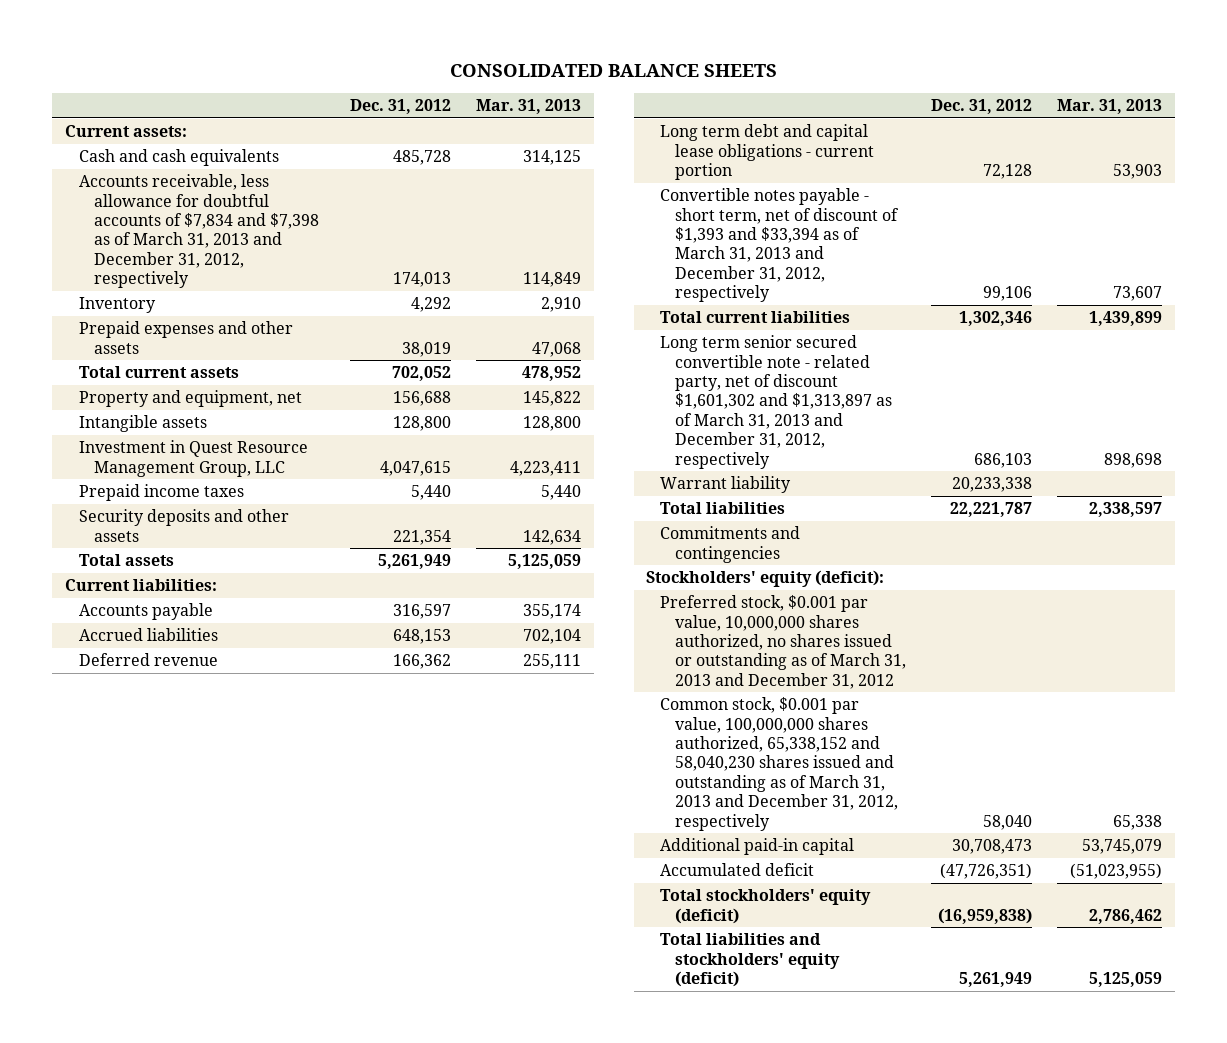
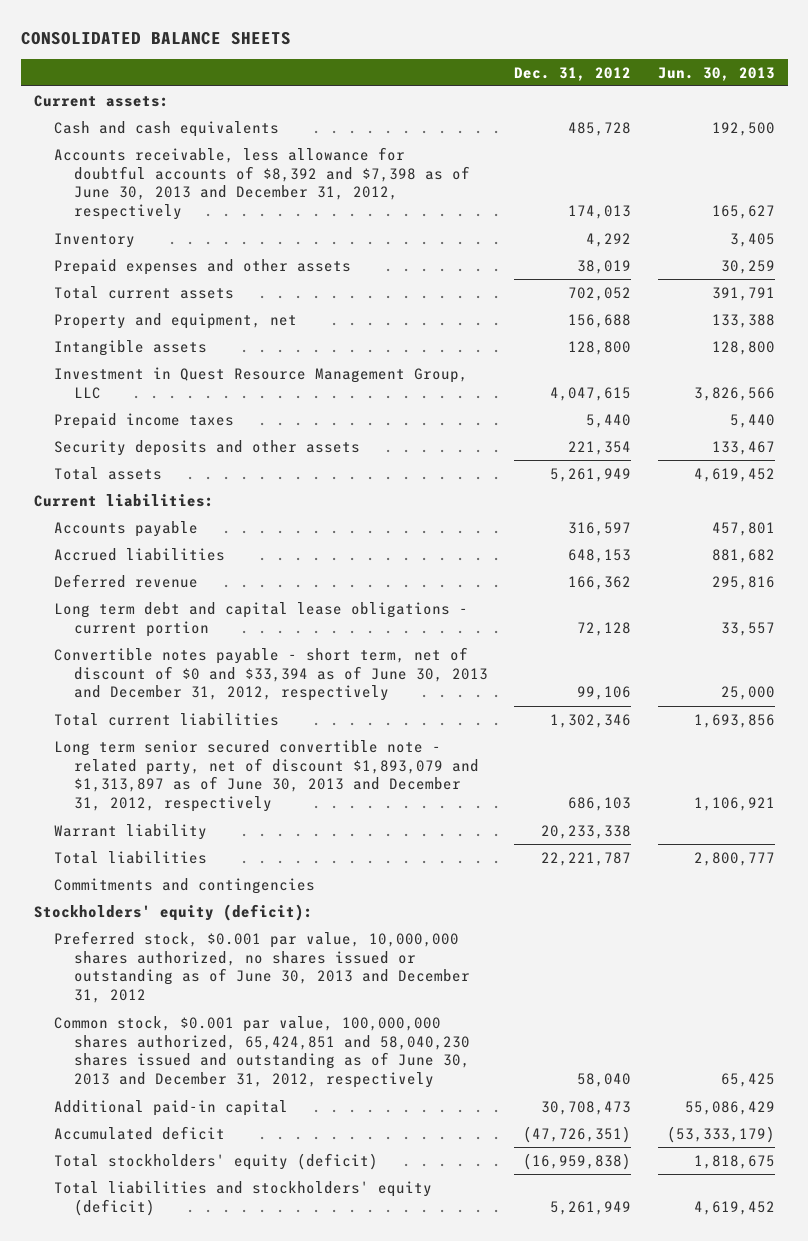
- | Dec. 31, 2012 | Mar. 31, 2013
+ | Dec. 31, 2012 | Jun. 30, 2013
- Accounts receivable, less allowance for doubtful accounts of $7,834 and $7,398 as of March 31, 2013 and December 31, 2012, respectively | 174,013 | 114,849
+ Accounts receivable, less allowance for doubtful accounts of $8,392 and $7,398 as of June 30, 2013 and December 31, 2012, respectively | 174,013 | 165,627
- Convertible notes payable - short term, net of discount of $1,393 and $33,394 as of March 31, 2013 and December 31, 2012, respectively | 99,106 | 73,607
+ Convertible notes payable - short term, net of discount of $0 and $33,394 as of June 30, 2013 and December 31, 2012, respectively | 99,106 | 25,000
- Long term senior secured convertible note - related party, net of discount $1,601,302 and $1,313,897 as of March 31, 2013 and December 31, 2012, respectively | 686,103 | 898,698
+ Long term senior secured convertible note - related party, net of discount $1,893,079 and $1,313,897 as of June 30, 2013 and December 31, 2012, respectively | 686,103 | 1,106,921
- Preferred stock, $0.001 par value, 10,000,000 shares authorized, no shares issued or outstanding as of March 31, 2013 and December 31, 2012
- Common stock, $0.001 par value, 100,000,000 shares authorized, 65,338,152 and 58,040,230 shares issued and outstanding as of March 31, 2013 and December 31, 2012, respectively | 58,040 | 65,338
+ Preferred stock, $0.001 par value, 10,000,000 shares authorized, no shares issued or outstanding as of June 30, 2013 and December 31, 2012
+ Common stock, $0.001 par value, 100,000,000 shares authorized, 65,424,851 and 58,040,230 shares issued and outstanding as of June 30, 2013 and December 31, 2012, respectively | 58,040 | 65,425

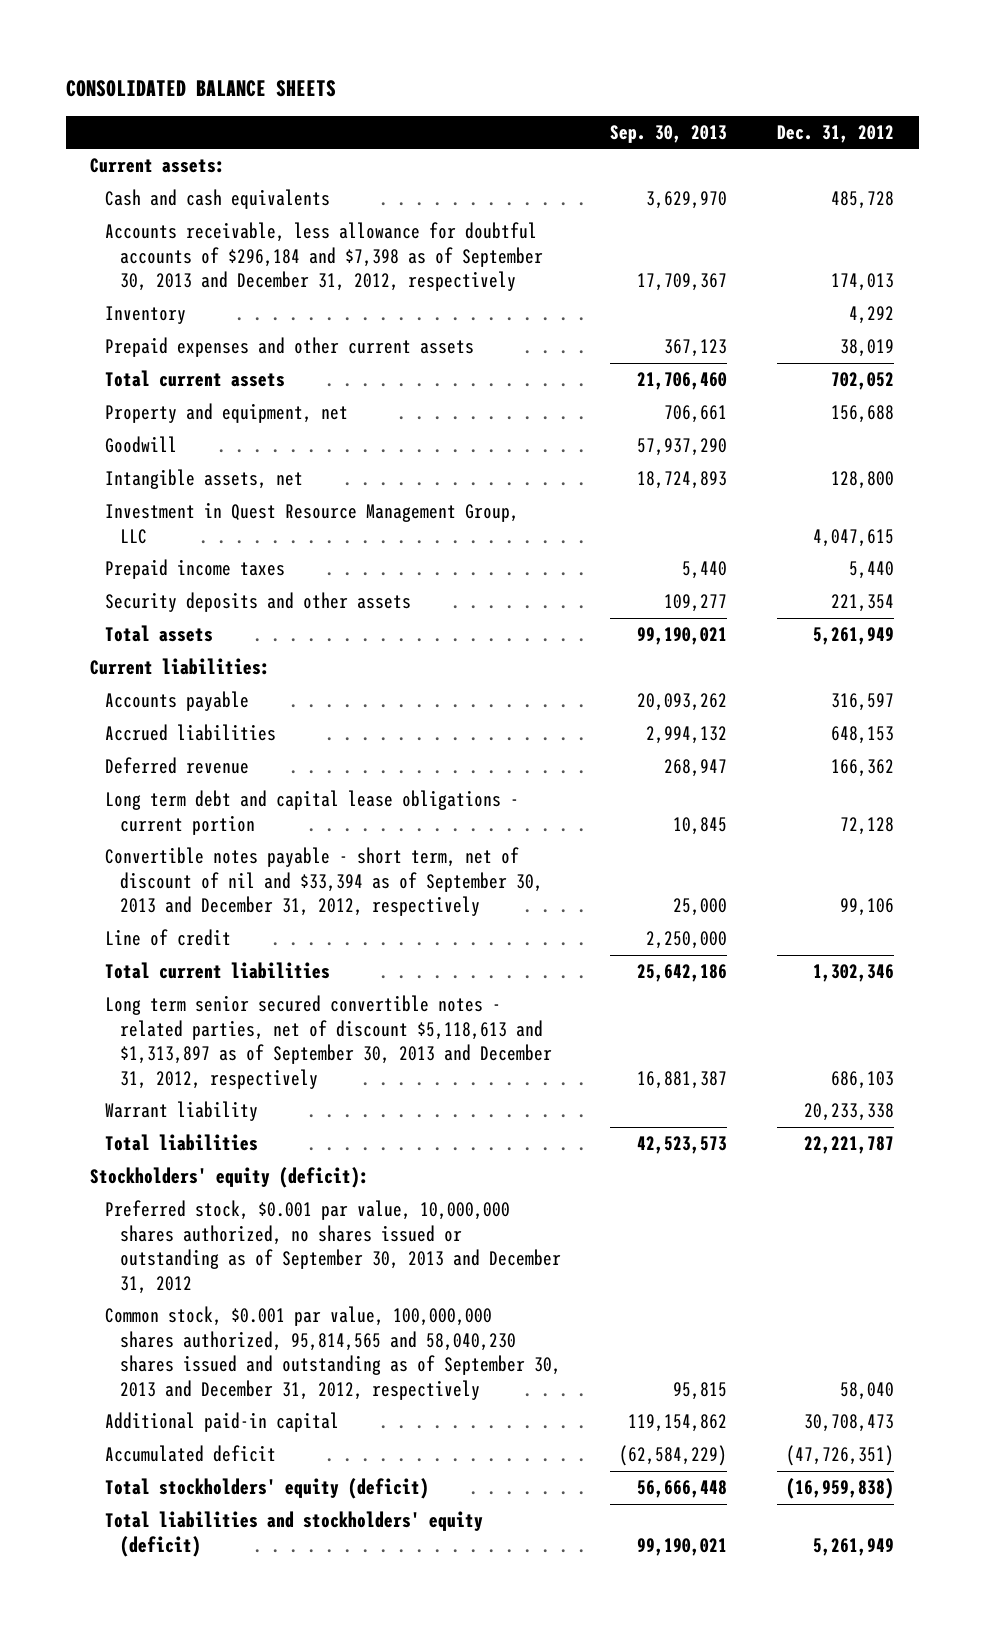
- | Dec. 31, 2012 | Jun. 30, 2013
+ | Sep. 30, 2013 | Dec. 31, 2012
- Accounts receivable, less allowance for doubtful accounts of $8,392 and $7,398 as of June 30, 2013 and December 31, 2012, respectively | 174,013 | 165,627
+ Accounts receivable, less allowance for doubtful accounts of $296,184 and $7,398 as of September 30, 2013 and December 31, 2012, respectively | 17,709,367 | 174,013
- Prepaid expenses and other assets | 38,019 | 30,259
+ Prepaid expenses and other current assets | 367,123 | 38,019
- Intangible assets | 128,800 | 128,800
+ Goodwill | 57,937,290 |
+ Intangible assets, net | 18,724,893 | 128,800
- Convertible notes payable - short term, net of discount of $0 and $33,394 as of June 30, 2013 and December 31, 2012, respectively | 99,106 | 25,000
+ Convertible notes payable - short term, net of discount of nil and $33,394 as of September 30, 2013 and December 31, 2012, respectively | 25,000 | 99,106
+ Line of credit | 2,250,000 |
- Long term senior secured convertible note - related party, net of discount $1,893,079 and $1,313,897 as of June 30, 2013 and December 31, 2012, respectively | 686,103 | 1,106,921
+ Long term senior secured convertible notes - related parties, net of discount $5,118,613 and $1,313,897 as of September 30, 2013 and December 31, 2012, respectively | 16,881,387 | 686,103
- Commitments and contingencies
- Preferred stock, $0.001 par value, 10,000,000 shares authorized, no shares issued or outstanding as of June 30, 2013 and December 31, 2012
- Common stock, $0.001 par value, 100,000,000 shares authorized, 65,424,851 and 58,040,230 shares issued and outstanding as of June 30, 2013 and December 31, 2012, respectively | 58,040 | 65,425
+ Preferred stock, $0.001 par value, 10,000,000 shares authorized, no shares issued or outstanding as of September 30, 2013 and December 31, 2012
+ Common stock, $0.001 par value, 100,000,000 shares authorized, 95,814,565 and 58,040,230 shares issued and outstanding as of September 30, 2013 and December 31, 2012, respectively | 95,815 | 58,040

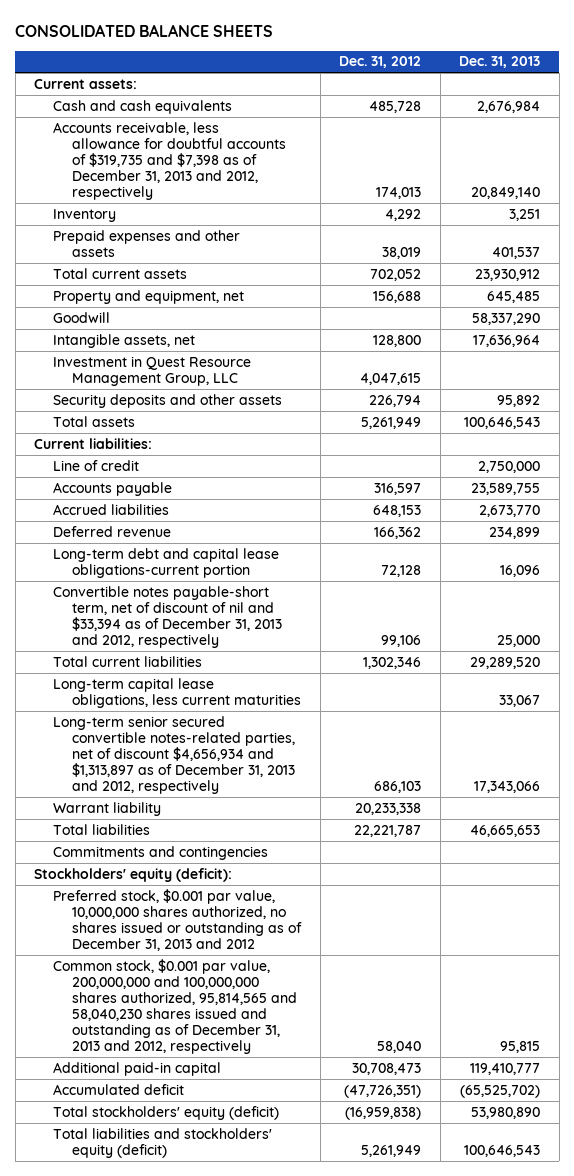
- | Sep. 30, 2013 | Dec. 31, 2012
+ | Dec. 31, 2012 | Dec. 31, 2013
- Accounts receivable, less allowance for doubtful accounts of $296,184 and $7,398 as of September 30, 2013 and December 31, 2012, respectively | 17,709,367 | 174,013
+ Accounts receivable, less allowance for doubtful accounts of $319,735 and $7,398 as of December 31, 2013 and 2012, respectively | 174,013 | 20,849,140
- Prepaid expenses and other current assets | 367,123 | 38,019
+ Prepaid expenses and other assets | 38,019 | 401,537
- Prepaid income taxes | 5,440 | 5,440
- Security deposits and other assets | 109,277 | 221,354
+ Security deposits and other assets | 226,794 | 95,892
moved up: Line of credit | | 2,750,000
- Long term debt and capital lease obligations - current portion | 10,845 | 72,128
- Convertible notes payable - short term, net of discount of nil and $33,394 as of September 30, 2013 and December 31, 2012, respectively | 25,000 | 99,106
+ Long-term debt and capital lease obligations-current portion | 72,128 | 16,096
+ Convertible notes payable-short term, net of discount of nil and $33,394 as of December 31, 2013 and 2012, respectively | 99,106 | 25,000
- Long term senior secured convertible notes - related parties, net of discount $5,118,613 and $1,313,897 as of September 30, 2013 and December 31, 2012, respectively | 16,881,387 | 686,103
+ Long-term capital lease obligations, less current maturities | | 33,067
+ Long-term senior secured convertible notes-related parties, net of discount $4,656,934 and $1,313,897 as of December 31, 2013 and 2012, respectively | 686,103 | 17,343,066
+ Commitments and contingencies
- Preferred stock, $0.001 par value, 10,000,000 shares authorized, no shares issued or outstanding as of September 30, 2013 and December 31, 2012
- Common stock, $0.001 par value, 100,000,000 shares authorized, 95,814,565 and 58,040,230 shares issued and outstanding as of September 30, 2013 and December 31, 2012, respectively | 95,815 | 58,040
+ Preferred stock, $0.001 par value, 10,000,000 shares authorized, no shares issued or outstanding as of December 31, 2013 and 2012
+ Common stock, $0.001 par value, 200,000,000 and 100,000,000 shares authorized, 95,814,565 and 58,040,230 shares issued and outstanding as of December 31, 2013 and 2012, respectively | 58,040 | 95,815

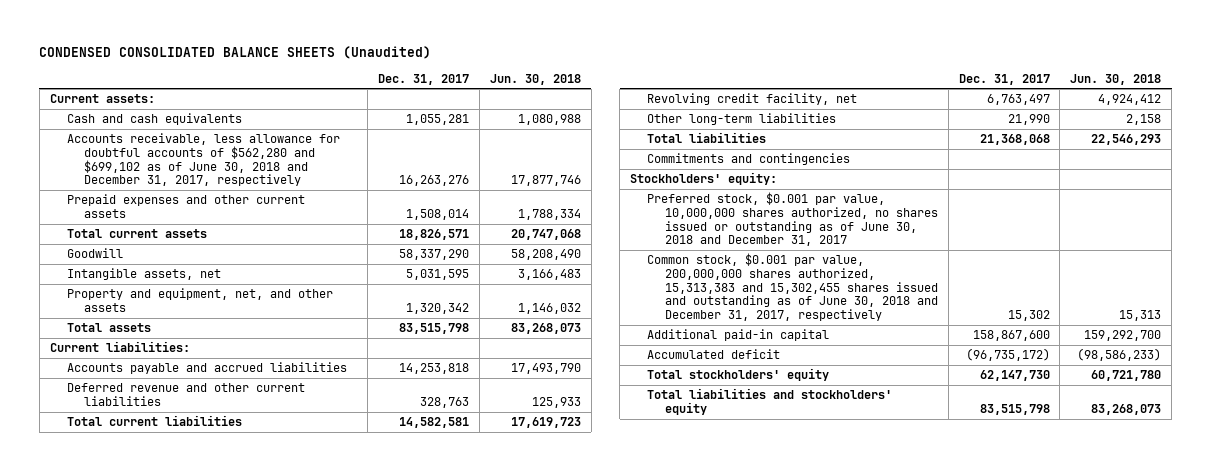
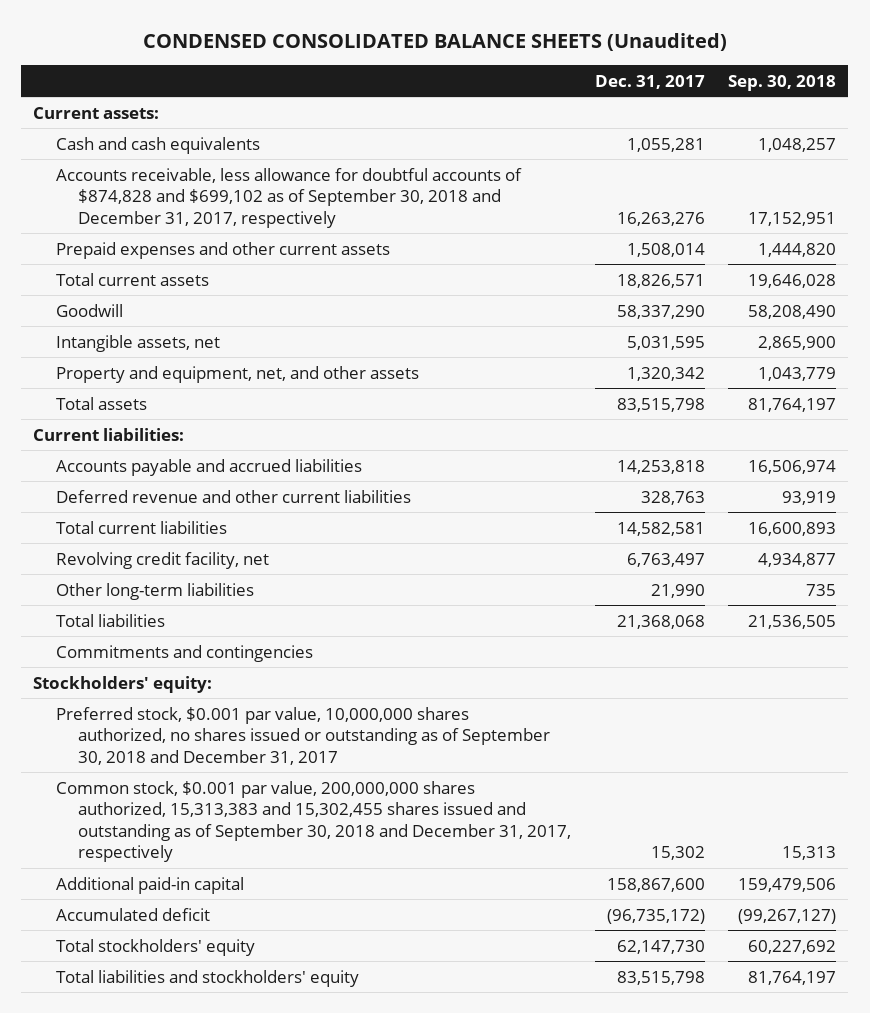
- | Dec. 31, 2017 | Jun. 30, 2018
+ | Dec. 31, 2017 | Sep. 30, 2018
- Accounts receivable, less allowance for doubtful accounts of $562,280 and $699,102 as of June 30, 2018 and December 31, 2017, respectively | 16,263,276 | 17,877,746
+ Accounts receivable, less allowance for doubtful accounts of $874,828 and $699,102 as of September 30, 2018 and December 31, 2017, respectively | 16,263,276 | 17,152,951
- Preferred stock, $0.001 par value, 10,000,000 shares authorized, no shares issued or outstanding as of June 30, 2018 and December 31, 2017
- Common stock, $0.001 par value, 200,000,000 shares authorized, 15,313,383 and 15,302,455 shares issued and outstanding as of June 30, 2018 and December 31, 2017, respectively | 15,302 | 15,313
+ Preferred stock, $0.001 par value, 10,000,000 shares authorized, no shares issued or outstanding as of September 30, 2018 and December 31, 2017
+ Common stock, $0.001 par value, 200,000,000 shares authorized, 15,313,383 and 15,302,455 shares issued and outstanding as of September 30, 2018 and December 31, 2017, respectively | 15,302 | 15,313

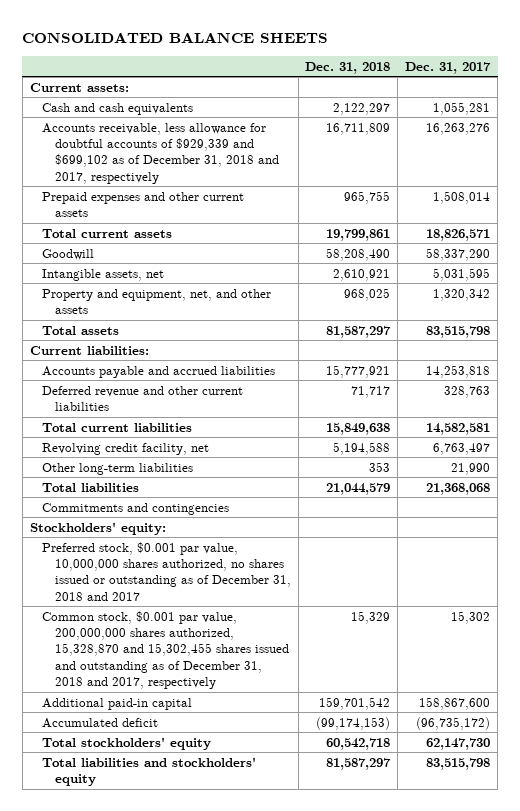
- CONDENSED CONSOLIDATED BALANCE SHEETS (Unaudited)
+ CONSOLIDATED BALANCE SHEETS
- | Dec. 31, 2017 | Sep. 30, 2018
+ | Dec. 31, 2018 | Dec. 31, 2017
- Accounts receivable, less allowance for doubtful accounts of $874,828 and $699,102 as of September 30, 2018 and December 31, 2017, respectively | 16,263,276 | 17,152,951
+ Accounts receivable, less allowance for doubtful accounts of $929,339 and $699,102 as of December 31, 2018 and 2017, respectively | 16,711,809 | 16,263,276
- Preferred stock, $0.001 par value, 10,000,000 shares authorized, no shares issued or outstanding as of September 30, 2018 and December 31, 2017
- Common stock, $0.001 par value, 200,000,000 shares authorized, 15,313,383 and 15,302,455 shares issued and outstanding as of September 30, 2018 and December 31, 2017, respectively | 15,302 | 15,313
+ Preferred stock, $0.001 par value, 10,000,000 shares authorized, no shares issued or outstanding as of December 31, 2018 and 2017
+ Common stock, $0.001 par value, 200,000,000 shares authorized, 15,328,870 and 15,302,455 shares issued and outstanding as of December 31, 2018 and 2017, respectively | 15,329 | 15,302

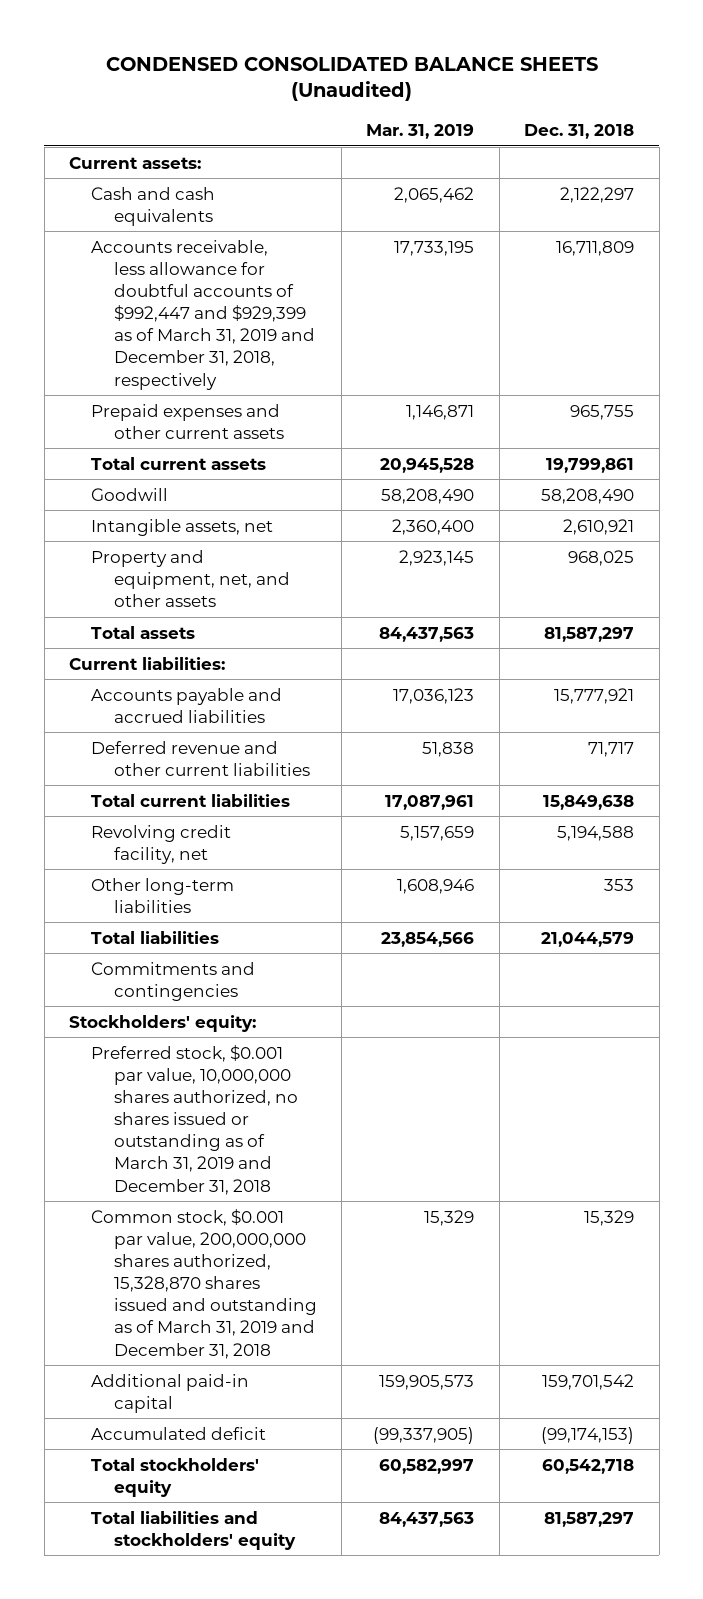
- CONSOLIDATED BALANCE SHEETS
+ CONDENSED CONSOLIDATED BALANCE SHEETS (Unaudited)
- | Dec. 31, 2018 | Dec. 31, 2017
+ | Mar. 31, 2019 | Dec. 31, 2018
- Accounts receivable, less allowance for doubtful accounts of $929,339 and $699,102 as of December 31, 2018 and 2017, respectively | 16,711,809 | 16,263,276
+ Accounts receivable, less allowance for doubtful accounts of $992,447 and $929,399 as of March 31, 2019 and December 31, 2018, respectively | 17,733,195 | 16,711,809
- Preferred stock, $0.001 par value, 10,000,000 shares authorized, no shares issued or outstanding as of December 31, 2018 and 2017
- Common stock, $0.001 par value, 200,000,000 shares authorized, 15,328,870 and 15,302,455 shares issued and outstanding as of December 31, 2018 and 2017, respectively | 15,329 | 15,302
+ Preferred stock, $0.001 par value, 10,000,000 shares authorized, no shares issued or outstanding as of March 31, 2019 and December 31, 2018
+ Common stock, $0.001 par value, 200,000,000 shares authorized, 15,328,870 shares issued and outstanding as of March 31, 2019 and December 31, 2018 | 15,329 | 15,329

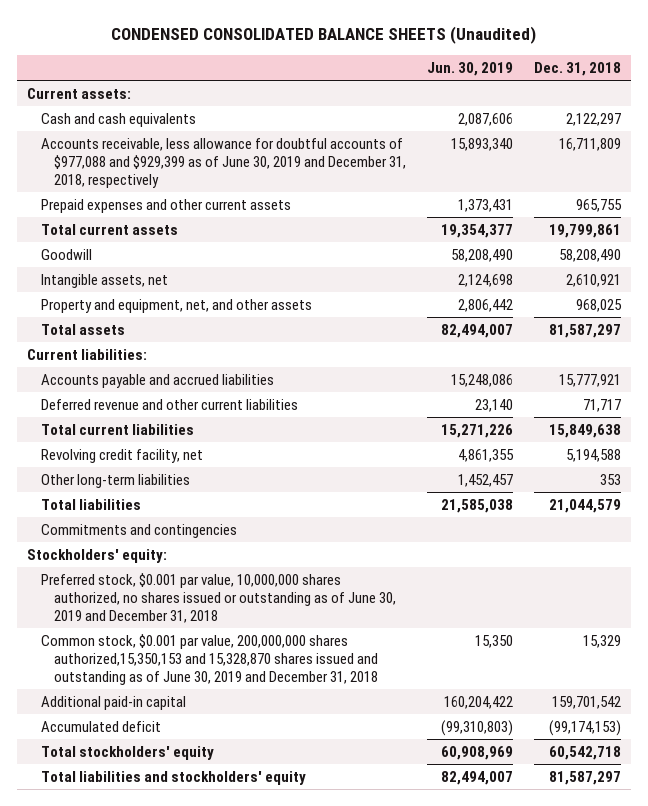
- | Mar. 31, 2019 | Dec. 31, 2018
+ | Jun. 30, 2019 | Dec. 31, 2018
- Accounts receivable, less allowance for doubtful accounts of $992,447 and $929,399 as of March 31, 2019 and December 31, 2018, respectively | 17,733,195 | 16,711,809
+ Accounts receivable, less allowance for doubtful accounts of $977,088 and $929,399 as of June 30, 2019 and December 31, 2018, respectively | 15,893,340 | 16,711,809
- Preferred stock, $0.001 par value, 10,000,000 shares authorized, no shares issued or outstanding as of March 31, 2019 and December 31, 2018
- Common stock, $0.001 par value, 200,000,000 shares authorized, 15,328,870 shares issued and outstanding as of March 31, 2019 and December 31, 2018 | 15,329 | 15,329
+ Preferred stock, $0.001 par value, 10,000,000 shares authorized, no shares issued or outstanding as of June 30, 2019 and December 31, 2018
+ Common stock, $0.001 par value, 200,000,000 shares authorized,15,350,153 and 15,328,870 shares issued and outstanding as of June 30, 2019 and December 31, 2018 | 15,350 | 15,329

